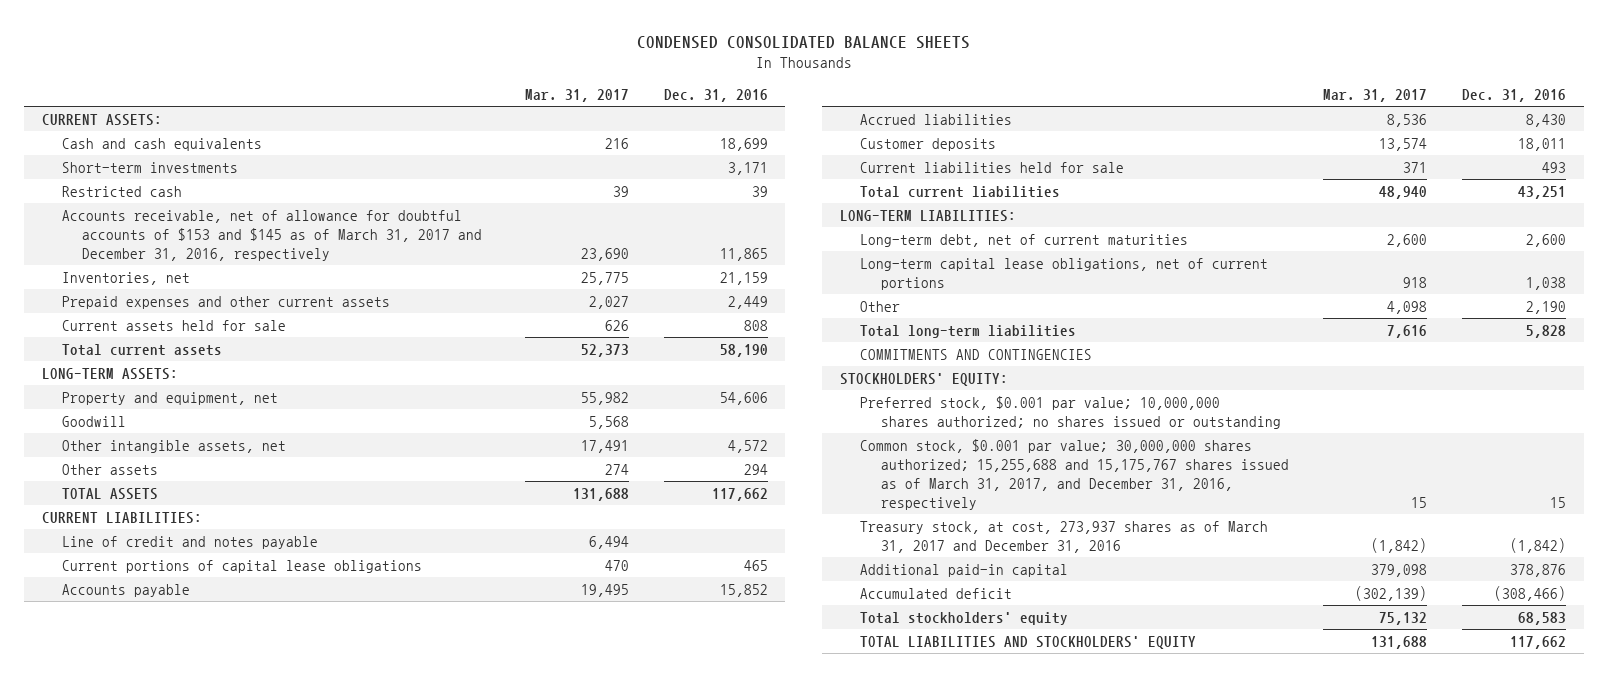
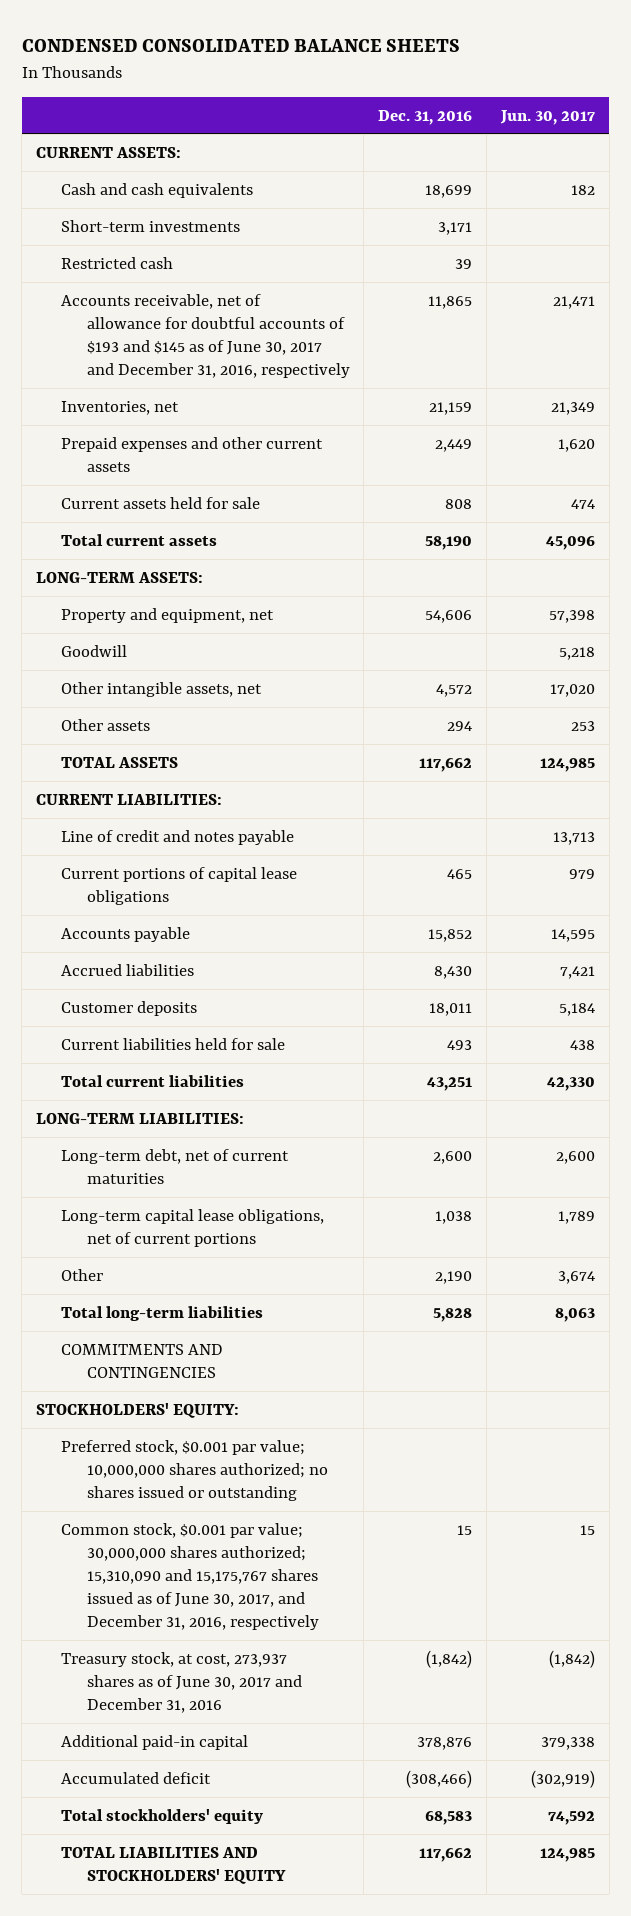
- | Mar. 31, 2017 | Dec. 31, 2016
+ | Dec. 31, 2016 | Jun. 30, 2017
- Accounts receivable, net of allowance for doubtful accounts of $153 and $145 as of March 31, 2017 and December 31, 2016, respectively | 23,690 | 11,865
+ Accounts receivable, net of allowance for doubtful accounts of $193 and $145 as of June 30, 2017 and December 31, 2016, respectively | 11,865 | 21,471
- Common stock, $0.001 par value; 30,000,000 shares authorized; 15,255,688 and 15,175,767 shares issued as of March 31, 2017, and December 31, 2016, respectively | 15 | 15
- Treasury stock, at cost, 273,937 shares as of March 31, 2017 and December 31, 2016 | (1,842) | (1,842)
+ Common stock, $0.001 par value; 30,000,000 shares authorized; 15,310,090 and 15,175,767 shares issued as of June 30, 2017, and December 31, 2016, respectively | 15 | 15
+ Treasury stock, at cost, 273,937 shares as of June 30, 2017 and December 31, 2016 | (1,842) | (1,842)

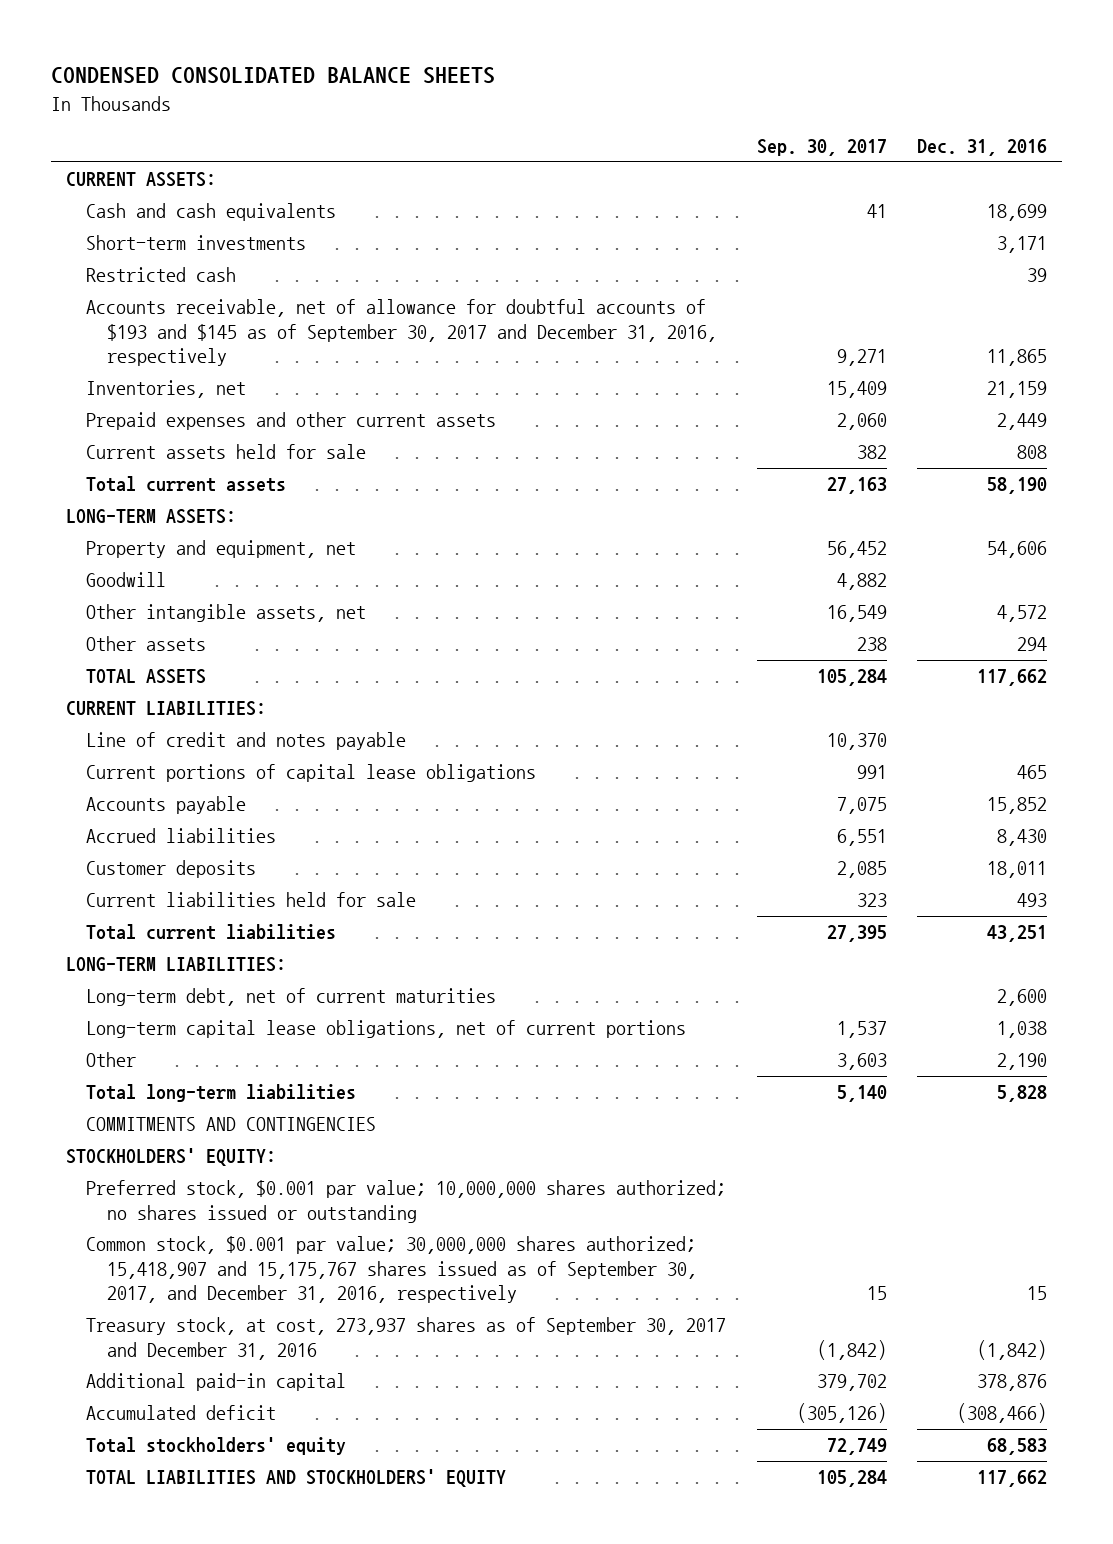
- | Dec. 31, 2016 | Jun. 30, 2017
+ | Sep. 30, 2017 | Dec. 31, 2016
- Accounts receivable, net of allowance for doubtful accounts of $193 and $145 as of June 30, 2017 and December 31, 2016, respectively | 11,865 | 21,471
+ Accounts receivable, net of allowance for doubtful accounts of $193 and $145 as of September 30, 2017 and December 31, 2016, respectively | 9,271 | 11,865
- Common stock, $0.001 par value; 30,000,000 shares authorized; 15,310,090 and 15,175,767 shares issued as of June 30, 2017, and December 31, 2016, respectively | 15 | 15
- Treasury stock, at cost, 273,937 shares as of June 30, 2017 and December 31, 2016 | (1,842) | (1,842)
+ Common stock, $0.001 par value; 30,000,000 shares authorized; 15,418,907 and 15,175,767 shares issued as of September 30, 2017, and December 31, 2016, respectively | 15 | 15
+ Treasury stock, at cost, 273,937 shares as of September 30, 2017 and December 31, 2016 | (1,842) | (1,842)

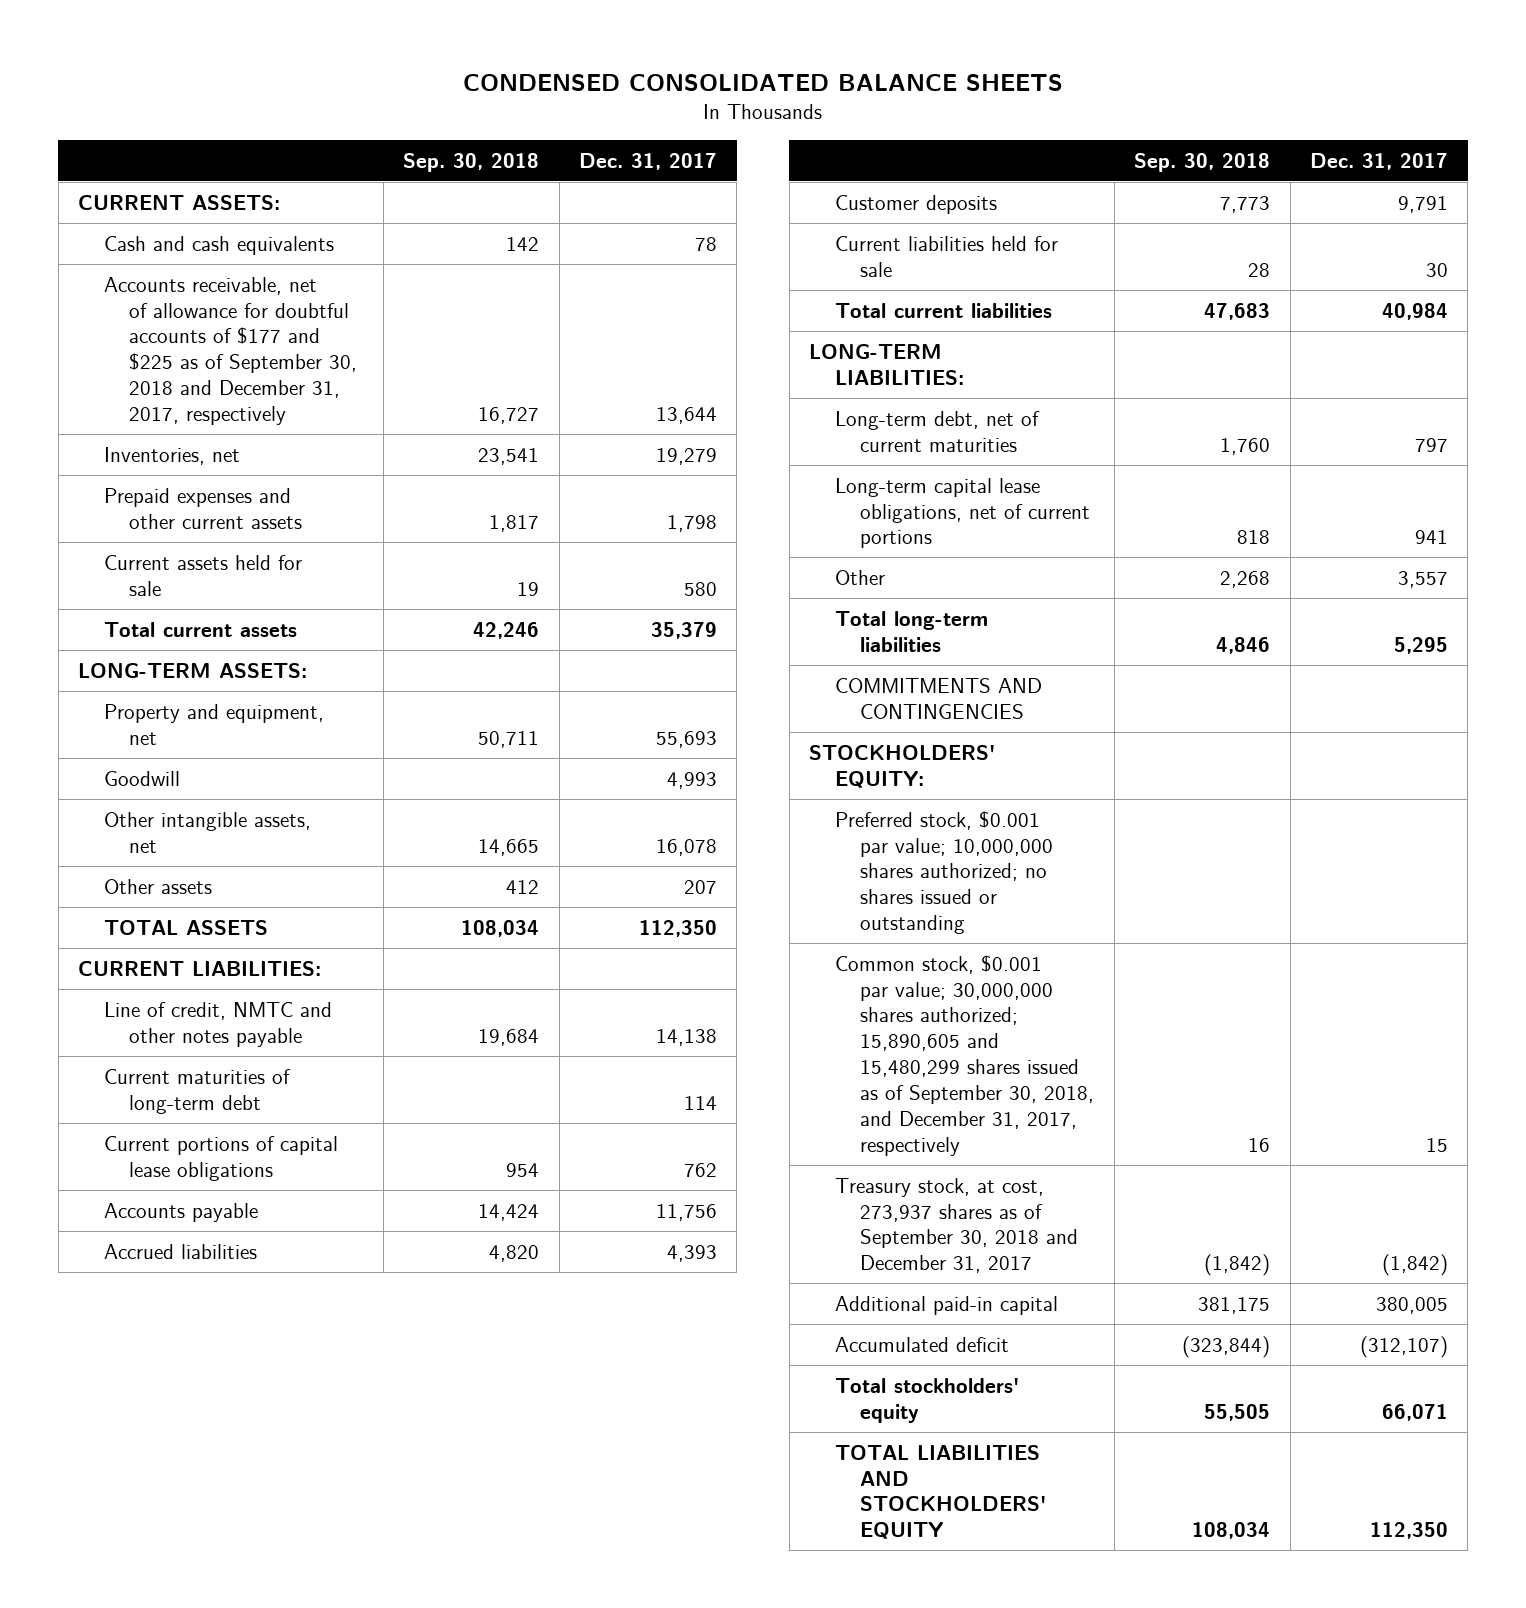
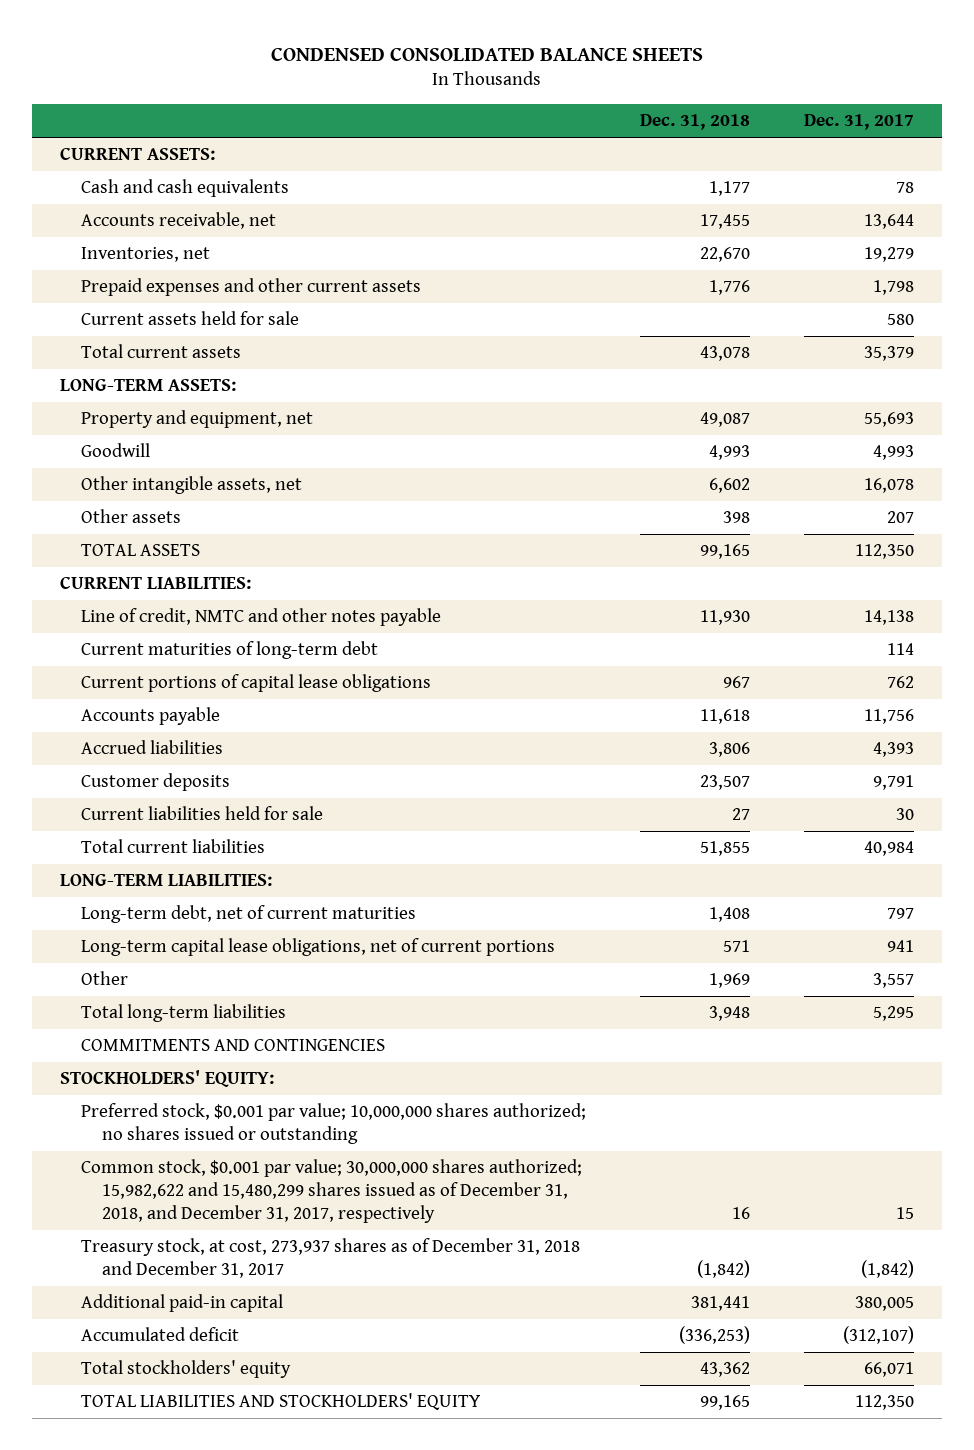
- | Sep. 30, 2018 | Dec. 31, 2017
+ | Dec. 31, 2018 | Dec. 31, 2017
- Accounts receivable, net of allowance for doubtful accounts of $177 and $225 as of September 30, 2018 and December 31, 2017, respectively | 16,727 | 13,644
+ Accounts receivable, net | 17,455 | 13,644
- Common stock, $0.001 par value; 30,000,000 shares authorized; 15,890,605 and 15,480,299 shares issued as of September 30, 2018, and December 31, 2017, respectively | 16 | 15
- Treasury stock, at cost, 273,937 shares as of September 30, 2018 and December 31, 2017 | (1,842) | (1,842)
+ Common stock, $0.001 par value; 30,000,000 shares authorized; 15,982,622 and 15,480,299 shares issued as of December 31, 2018, and December 31, 2017, respectively | 16 | 15
+ Treasury stock, at cost, 273,937 shares as of December 31, 2018 and December 31, 2017 | (1,842) | (1,842)

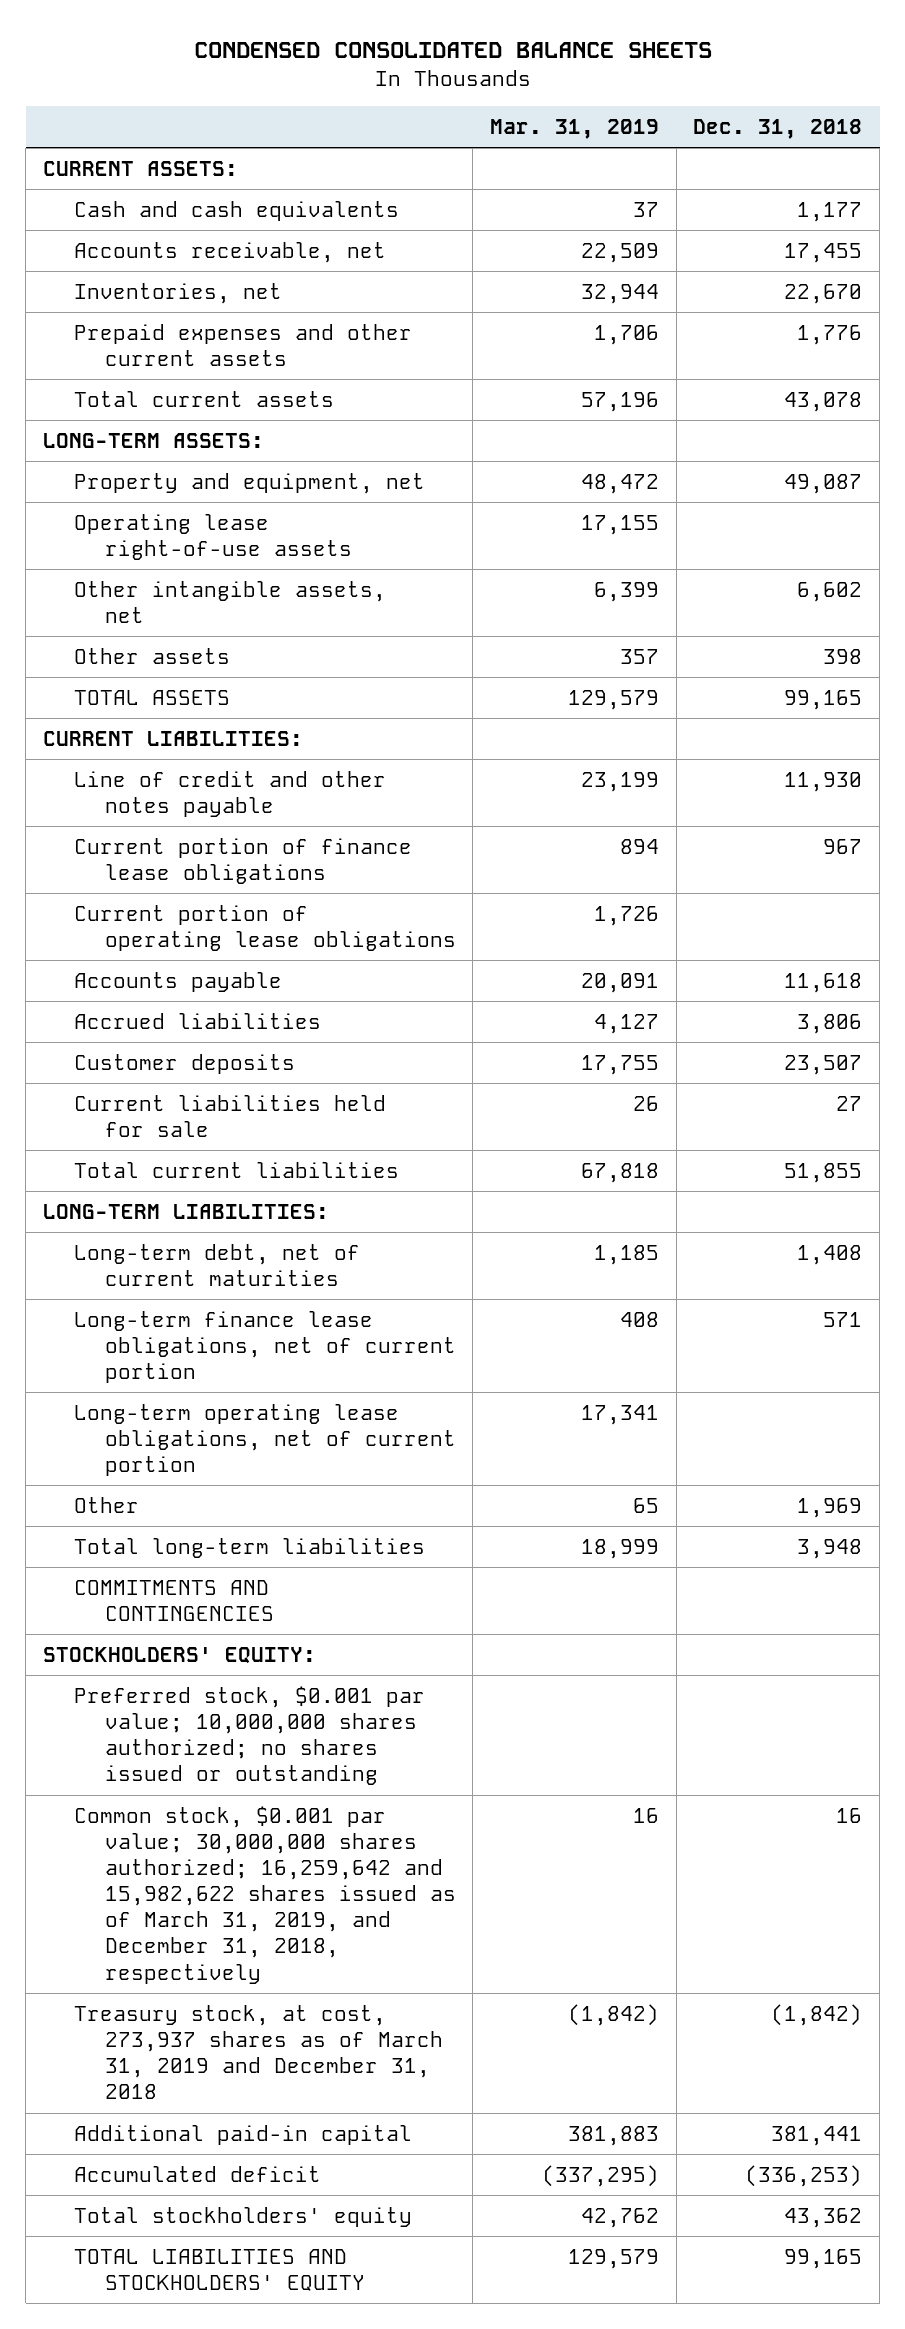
- | Dec. 31, 2018 | Dec. 31, 2017
+ | Mar. 31, 2019 | Dec. 31, 2018
- Current assets held for sale | | 580
- Goodwill | 4,993 | 4,993
+ Operating lease right-of-use assets | 17,155 |
- Line of credit, NMTC and other notes payable | 11,930 | 14,138
- Current maturities of long-term debt | | 114
- Current portions of capital lease obligations | 967 | 762
+ Line of credit and other notes payable | 23,199 | 11,930
+ Current portion of finance lease obligations | 894 | 967
+ Current portion of operating lease obligations | 1,726 |
- Long-term capital lease obligations, net of current portions | 571 | 941
+ Long-term finance lease obligations, net of current portion | 408 | 571
+ Long-term operating lease obligations, net of current portion | 17,341 |
- Common stock, $0.001 par value; 30,000,000 shares authorized; 15,982,622 and 15,480,299 shares issued as of December 31, 2018, and December 31, 2017, respectively | 16 | 15
- Treasury stock, at cost, 273,937 shares as of December 31, 2018 and December 31, 2017 | (1,842) | (1,842)
+ Common stock, $0.001 par value; 30,000,000 shares authorized; 16,259,642 and 15,982,622 shares issued as of March 31, 2019, and December 31, 2018, respectively | 16 | 16
+ Treasury stock, at cost, 273,937 shares as of March 31, 2019 and December 31, 2018 | (1,842) | (1,842)

